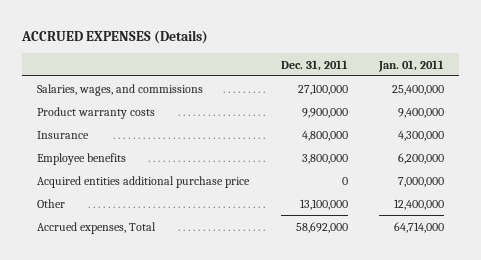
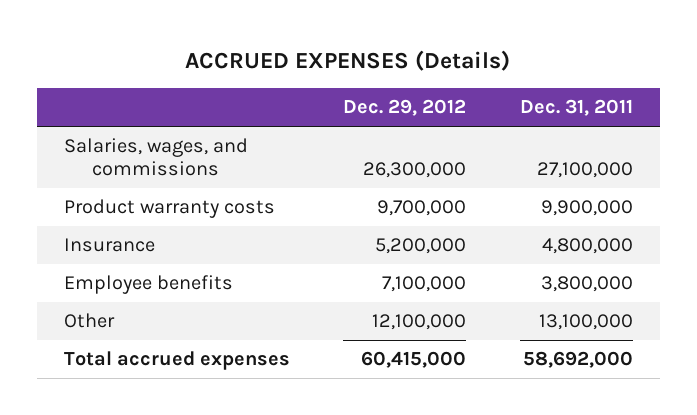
- | Dec. 31, 2011 | Jan. 01, 2011
+ | Dec. 29, 2012 | Dec. 31, 2011
- Acquired entities additional purchase price | 0 | 7,000,000
- Accrued expenses, Total | 58,692,000 | 64,714,000
+ Total accrued expenses | 60,415,000 | 58,692,000

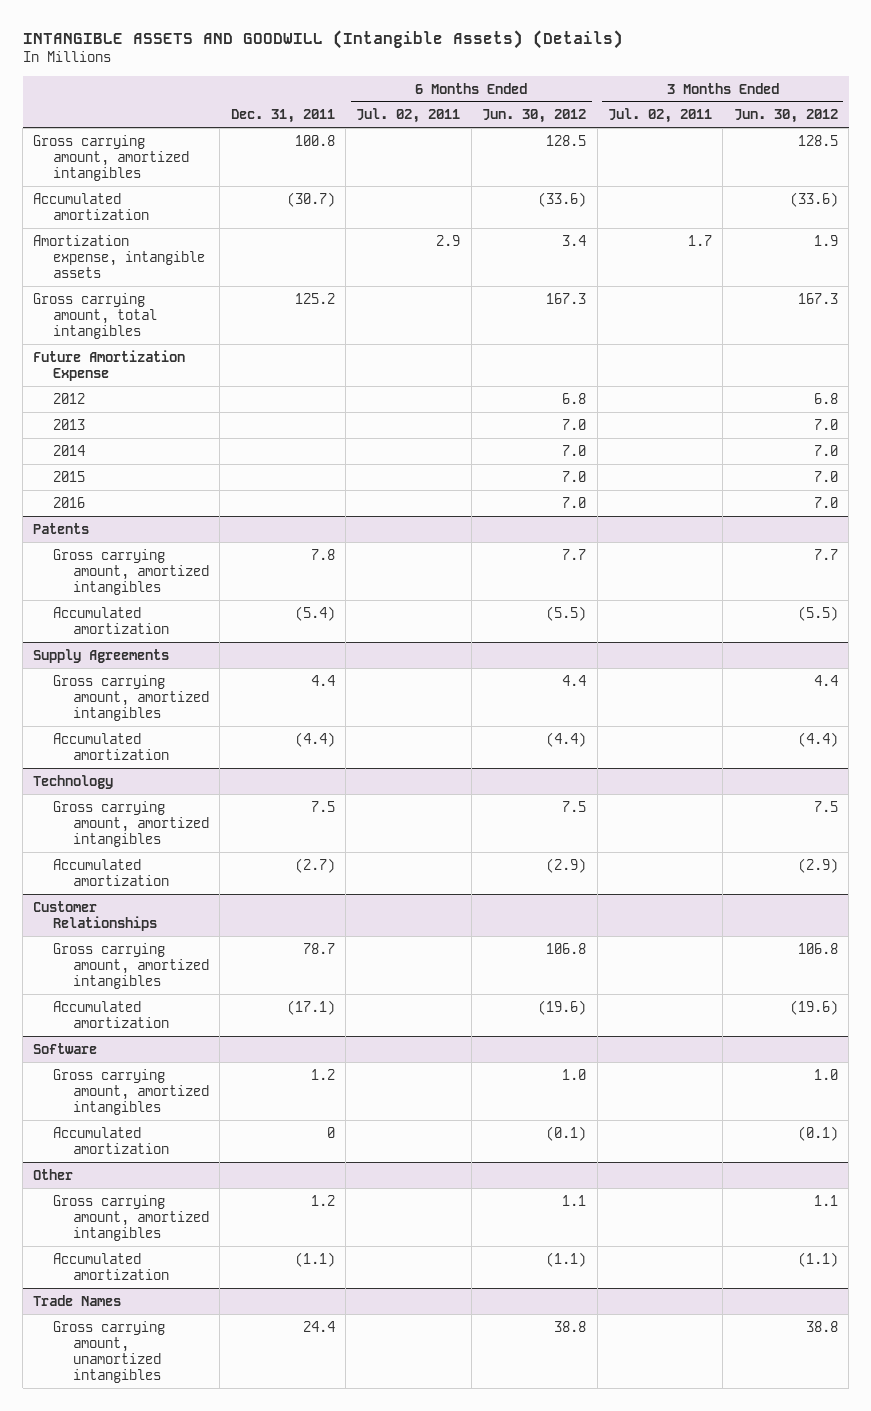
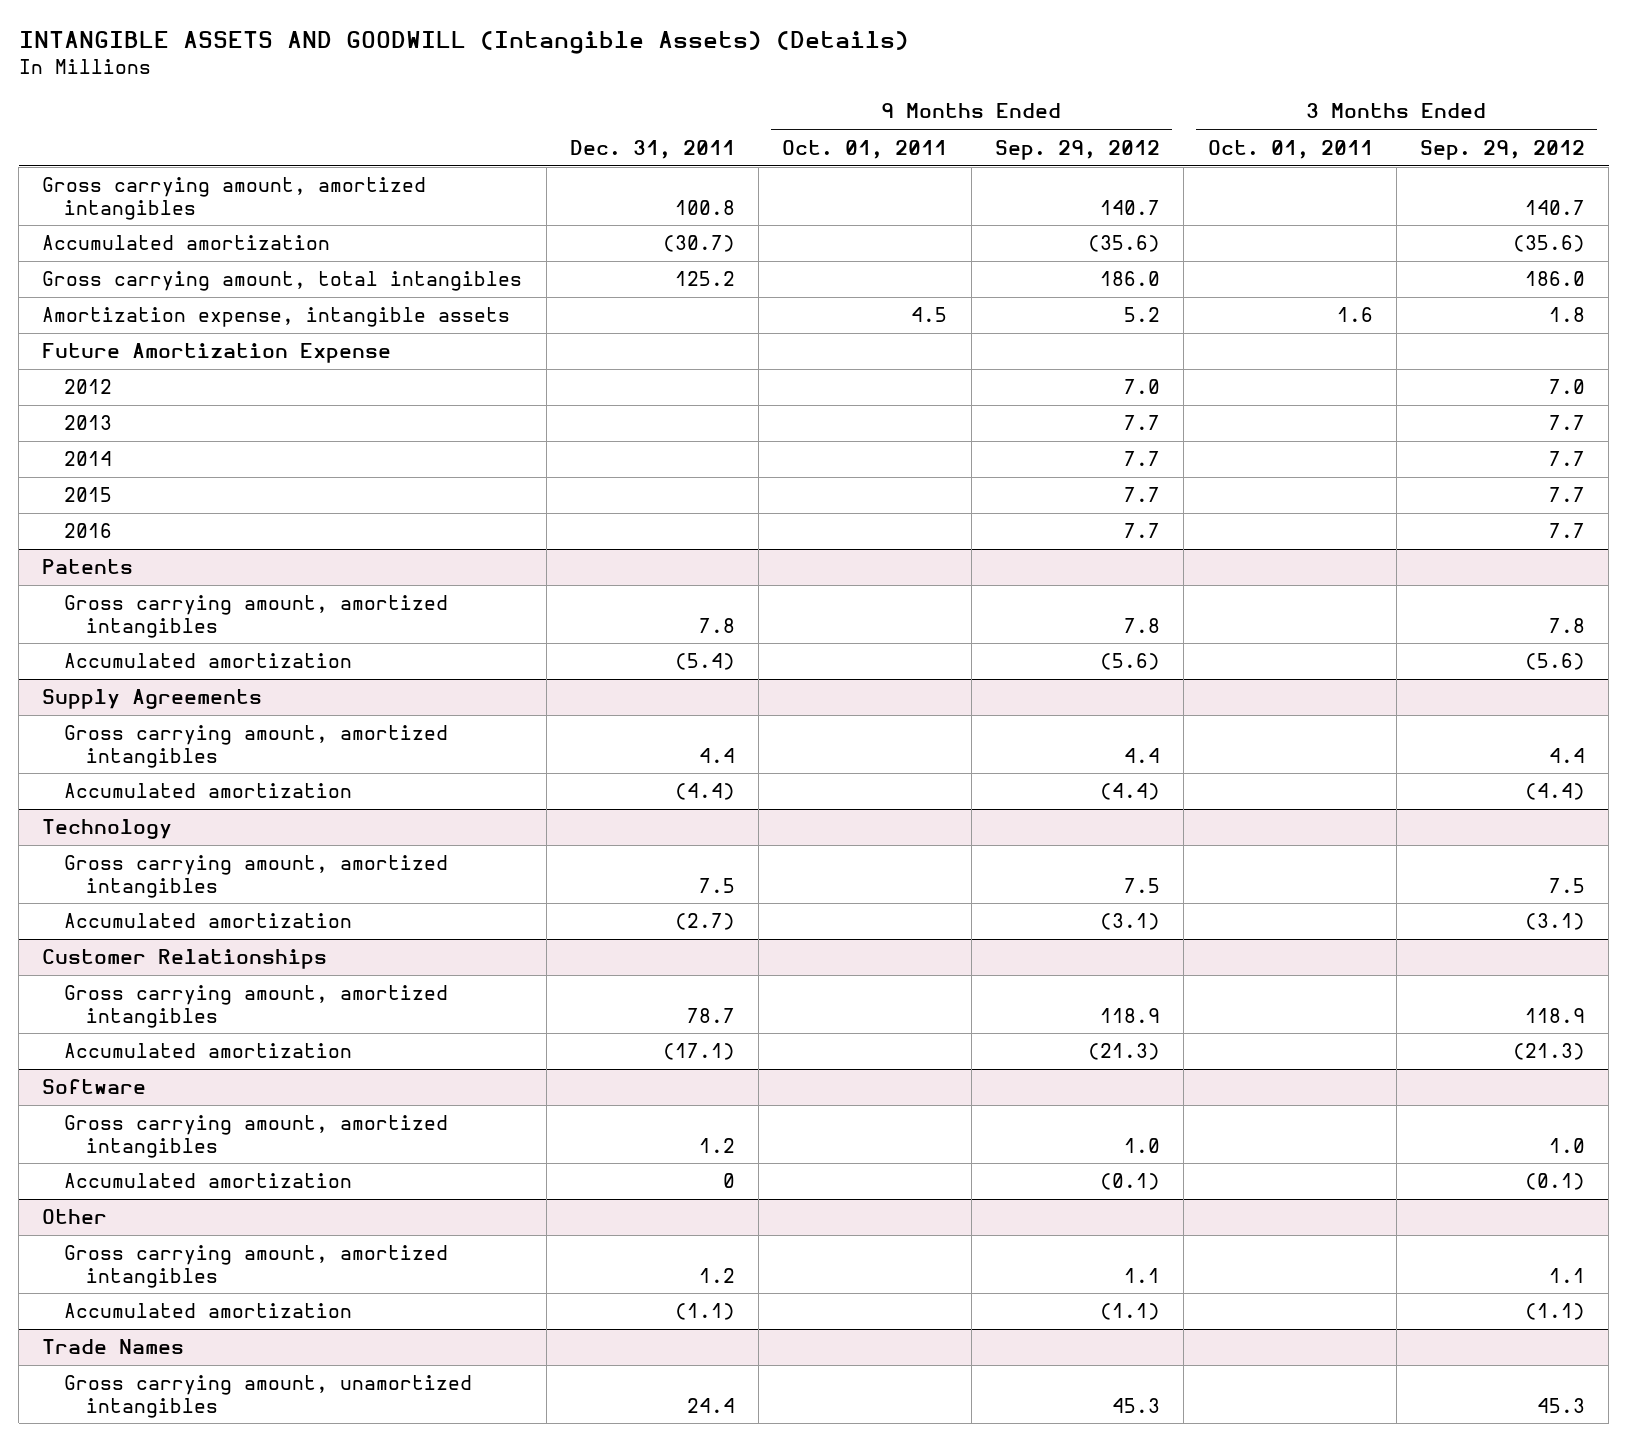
- | Dec. 31, 2011 | 6 Months Ended Jul. 02, 2011 | 6 Months Ended Jun. 30, 2012 | 3 Months Ended Jul. 02, 2011 | 3 Months Ended Jun. 30, 2012
+ | Dec. 31, 2011 | 9 Months Ended Oct. 01, 2011 | 9 Months Ended Sep. 29, 2012 | 3 Months Ended Oct. 01, 2011 | 3 Months Ended Sep. 29, 2012
moved down: Amortization expense, intangible assets | | 4.5 | 5.2 | 1.6 | 1.8

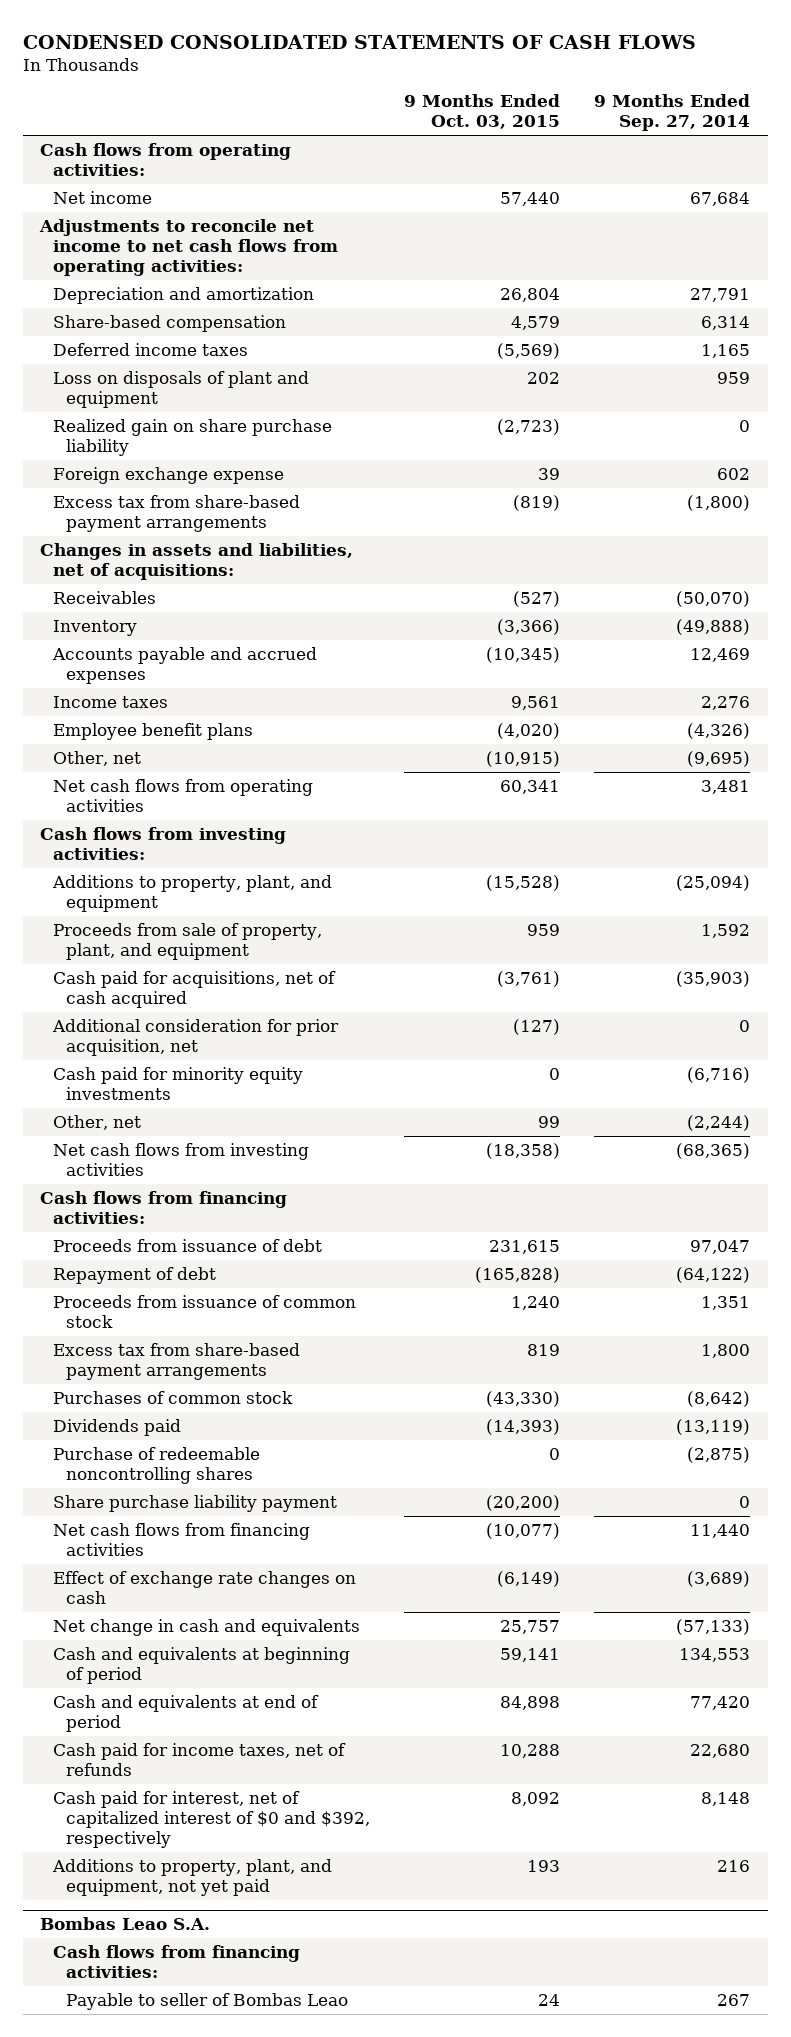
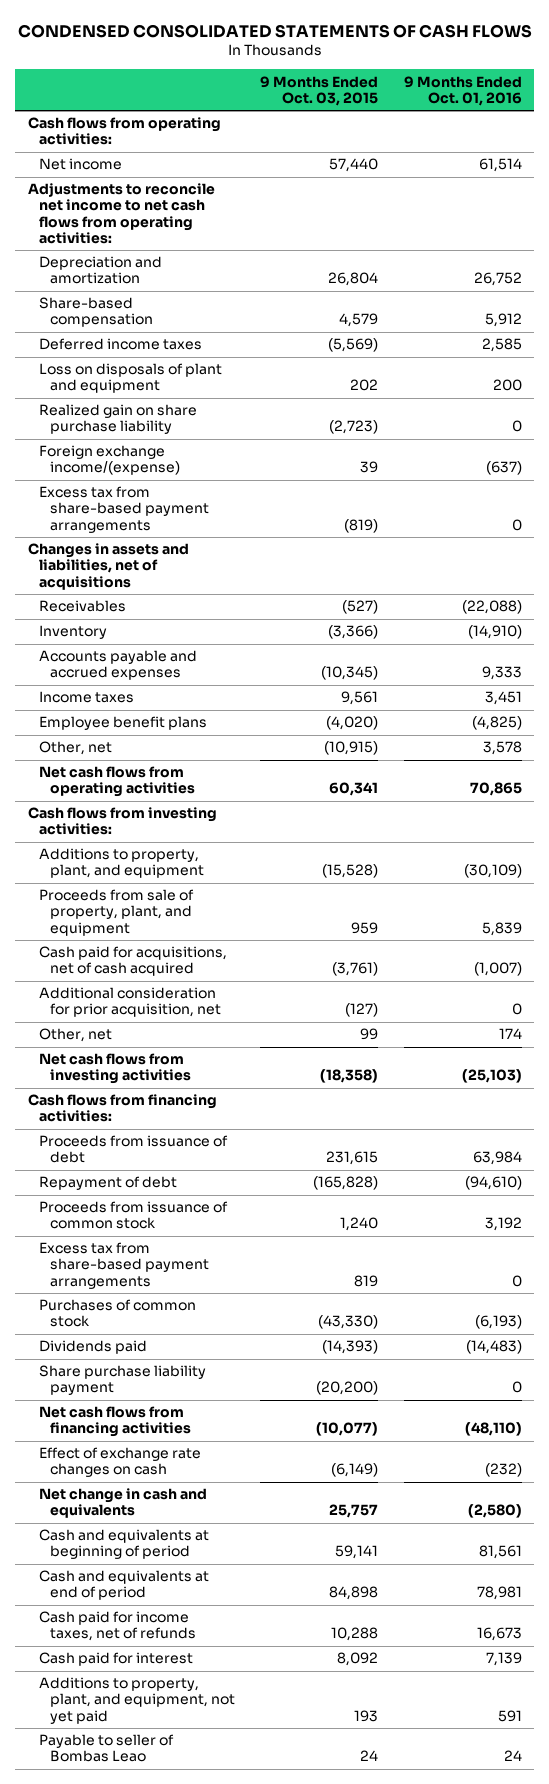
- | 9 Months Ended Oct. 03, 2015 | 9 Months Ended Sep. 27, 2014
+ | 9 Months Ended Oct. 03, 2015 | 9 Months Ended Oct. 01, 2016
- Foreign exchange expense | 39 | 602
+ Foreign exchange income/(expense) | 39 | (637)
- Changes in assets and liabilities, net of acquisitions:
+ Changes in assets and liabilities, net of acquisitions
- Cash paid for minority equity investments | 0 | (6,716)
- Purchase of redeemable noncontrolling shares | 0 | (2,875)
- Cash paid for interest, net of capitalized interest of $0 and $392, respectively | 8,092 | 8,148
+ Cash paid for interest | 8,092 | 7,139
- Bombas Leao S.A.
- Cash flows from financing activities:

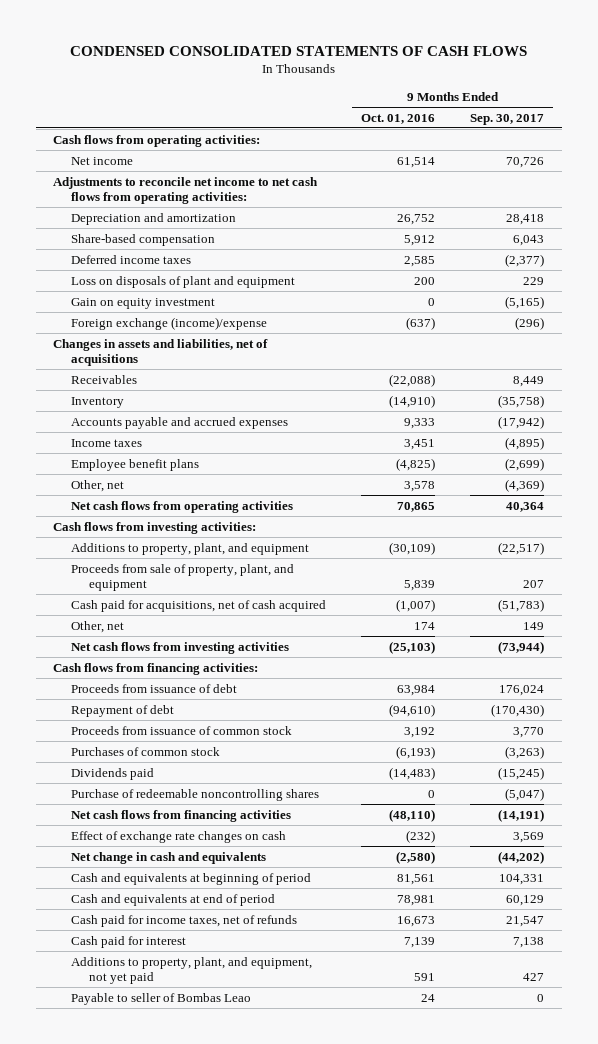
- | 9 Months Ended Oct. 03, 2015 | 9 Months Ended Oct. 01, 2016
+ | 9 Months Ended Oct. 01, 2016 | 9 Months Ended Sep. 30, 2017
- Realized gain on share purchase liability | (2,723) | 0
- Foreign exchange income/(expense) | 39 | (637)
- Excess tax from share-based payment arrangements | (819) | 0
+ Gain on equity investment | 0 | (5,165)
+ Foreign exchange (income)/expense | (637) | (296)
- Additional consideration for prior acquisition, net | (127) | 0
- Excess tax from share-based payment arrangements | 819 | 0
- Share purchase liability payment | (20,200) | 0
+ Purchase of redeemable noncontrolling shares | 0 | (5,047)

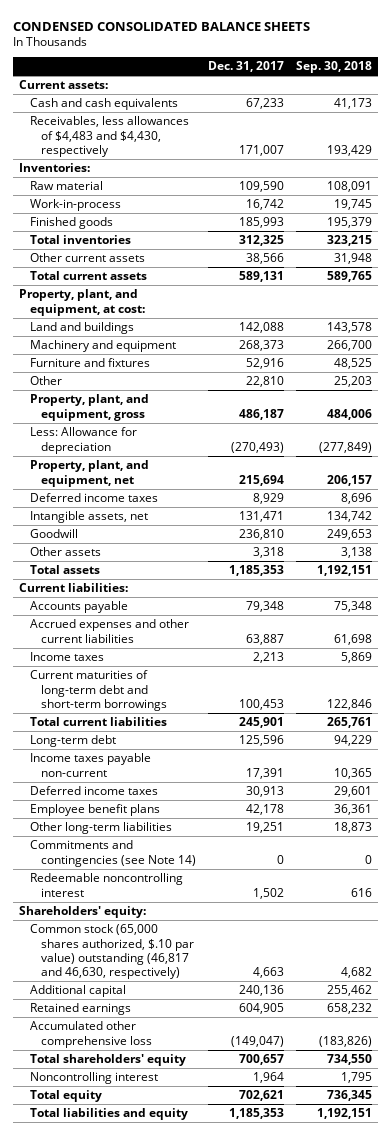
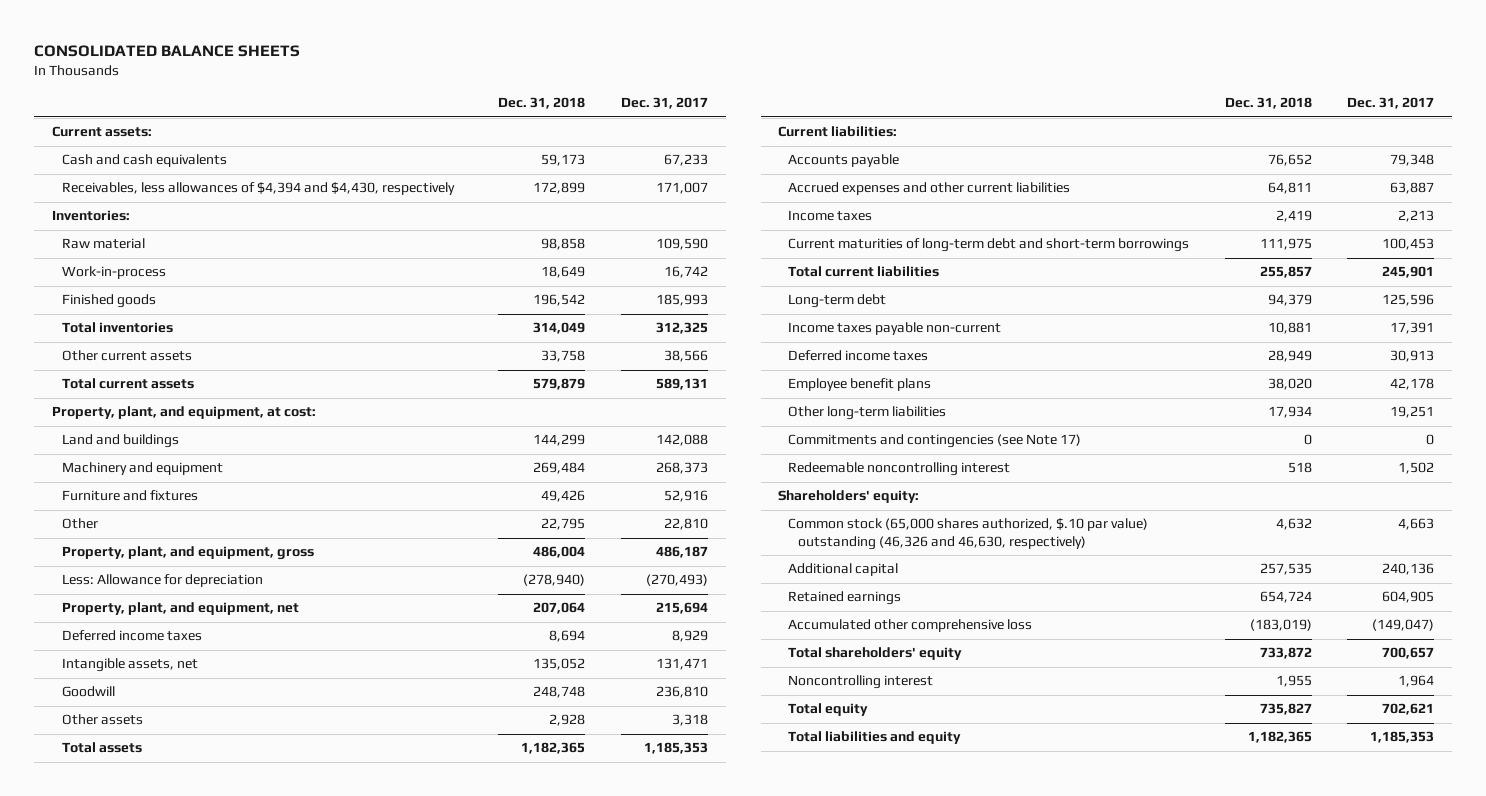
- CONDENSED CONSOLIDATED BALANCE SHEETS
+ CONSOLIDATED BALANCE SHEETS
- | Dec. 31, 2017 | Sep. 30, 2018
+ | Dec. 31, 2018 | Dec. 31, 2017
- Receivables, less allowances of $4,483 and $4,430, respectively | 171,007 | 193,429
+ Receivables, less allowances of $4,394 and $4,430, respectively | 172,899 | 171,007
- Commitments and contingencies (see Note 14) | 0 | 0
+ Commitments and contingencies (see Note 17) | 0 | 0
- Common stock (65,000 shares authorized, $.10 par value) outstanding (46,817 and 46,630, respectively) | 4,663 | 4,682
+ Common stock (65,000 shares authorized, $.10 par value) outstanding (46,326 and 46,630, respectively) | 4,632 | 4,663

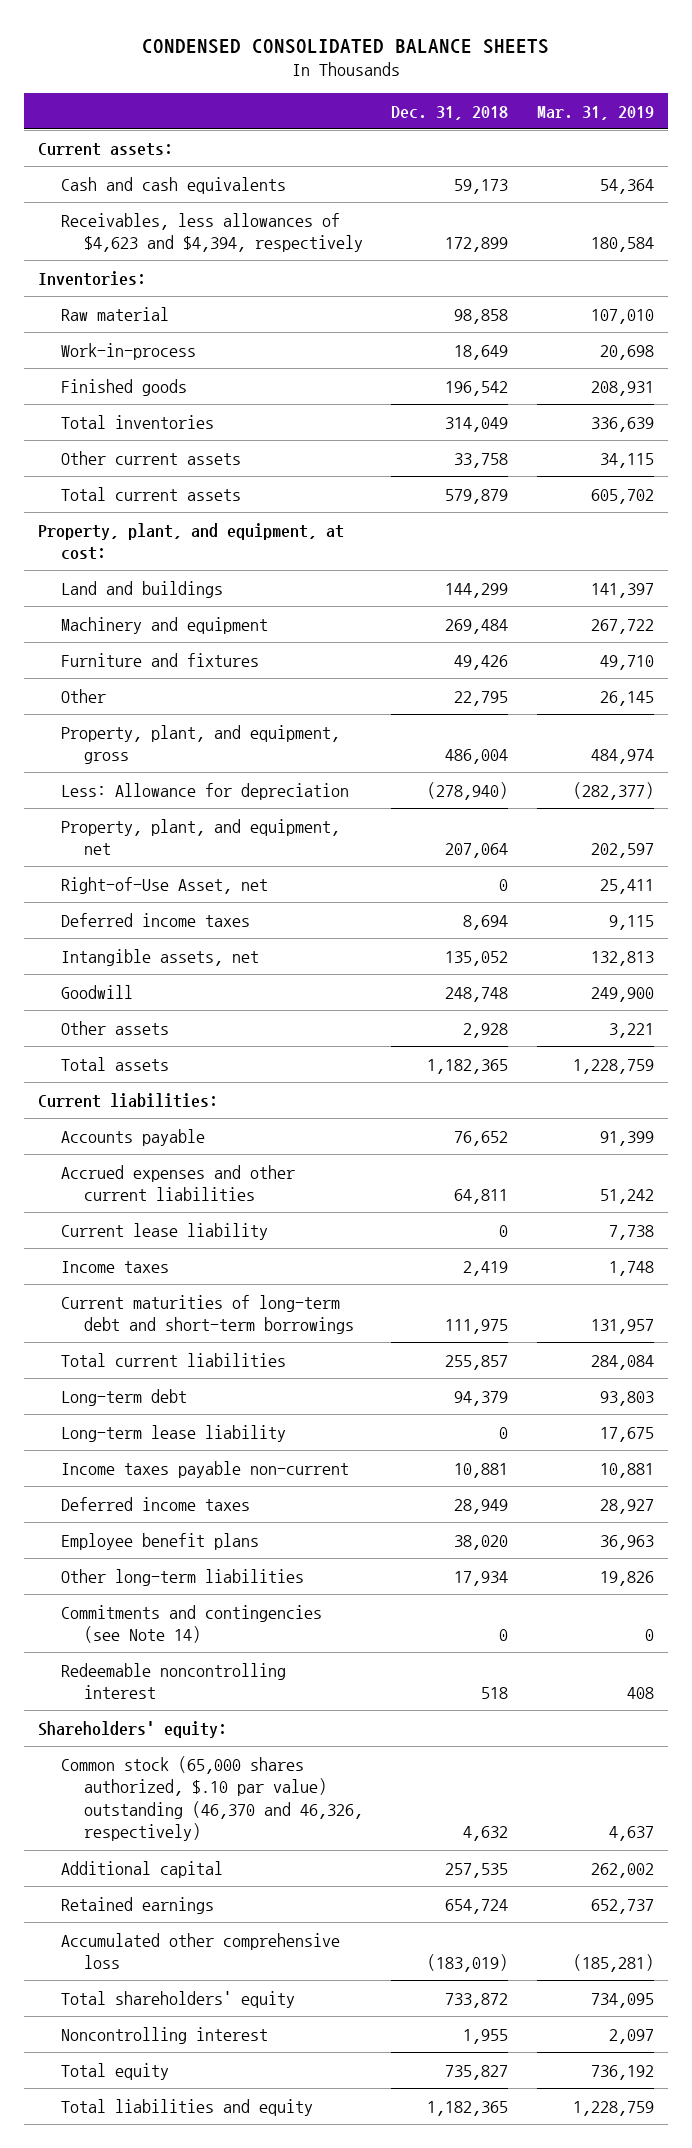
- CONSOLIDATED BALANCE SHEETS
+ CONDENSED CONSOLIDATED BALANCE SHEETS
- | Dec. 31, 2018 | Dec. 31, 2017
+ | Dec. 31, 2018 | Mar. 31, 2019
- Receivables, less allowances of $4,394 and $4,430, respectively | 172,899 | 171,007
+ Receivables, less allowances of $4,623 and $4,394, respectively | 172,899 | 180,584
+ Right-of-Use Asset, net | 0 | 25,411
+ Current lease liability | 0 | 7,738
+ Long-term lease liability | 0 | 17,675
- Commitments and contingencies (see Note 17) | 0 | 0
+ Commitments and contingencies (see Note 14) | 0 | 0
- Common stock (65,000 shares authorized, $.10 par value) outstanding (46,326 and 46,630, respectively) | 4,632 | 4,663
+ Common stock (65,000 shares authorized, $.10 par value) outstanding (46,370 and 46,326, respectively) | 4,632 | 4,637

